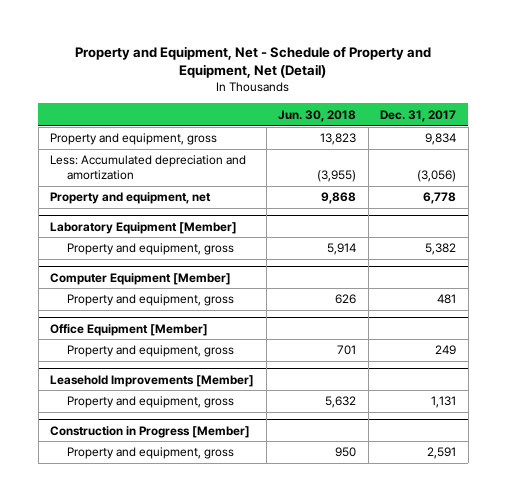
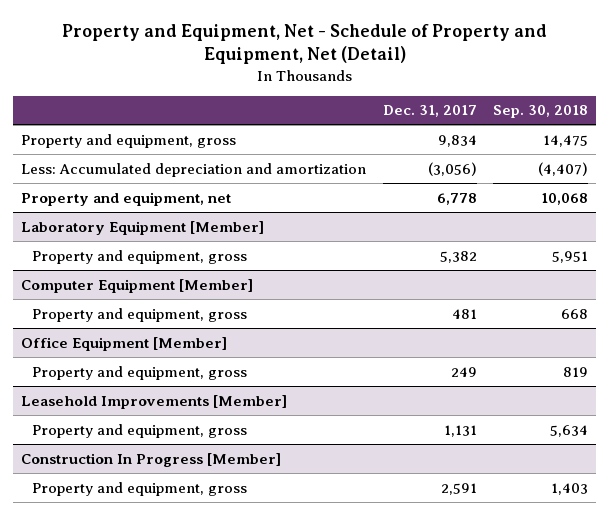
- | Jun. 30, 2018 | Dec. 31, 2017
+ | Dec. 31, 2017 | Sep. 30, 2018
- Construction in Progress [Member]
+ Construction In Progress [Member]

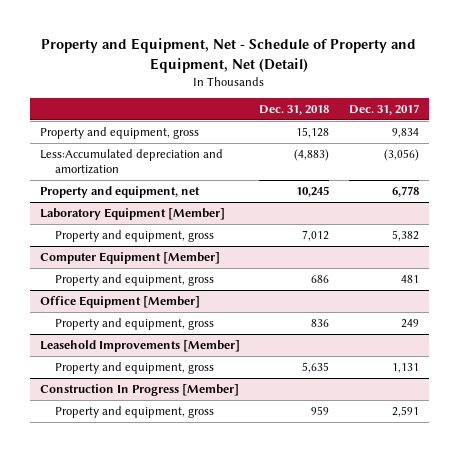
- | Dec. 31, 2017 | Sep. 30, 2018
+ | Dec. 31, 2018 | Dec. 31, 2017
- Less: Accumulated depreciation and amortization | (3,056) | (4,407)
+ Less:Accumulated depreciation and amortization | (4,883) | (3,056)

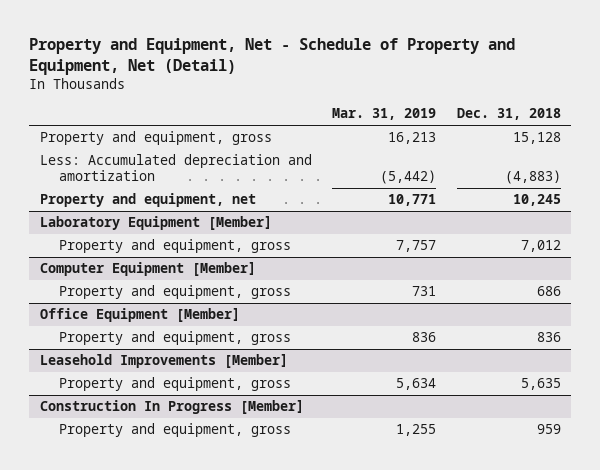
- | Dec. 31, 2018 | Dec. 31, 2017
+ | Mar. 31, 2019 | Dec. 31, 2018
- Less:Accumulated depreciation and amortization | (4,883) | (3,056)
+ Less: Accumulated depreciation and amortization | (5,442) | (4,883)

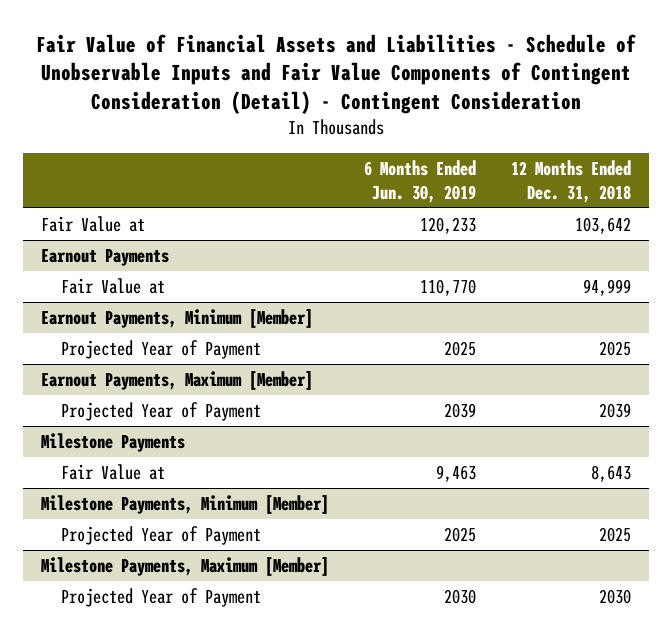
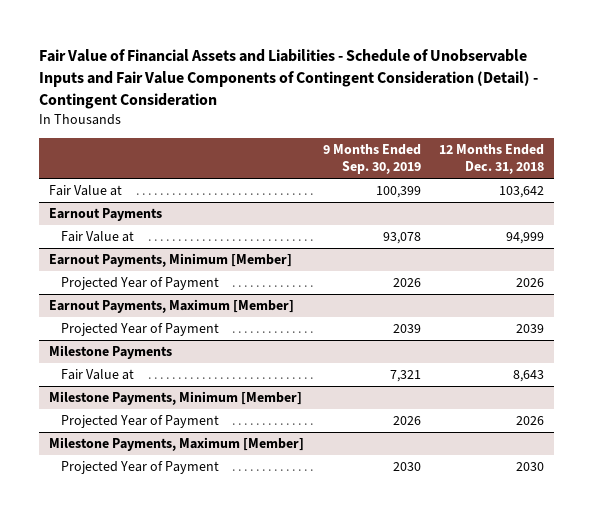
- | 6 Months Ended Jun. 30, 2019 | 12 Months Ended Dec. 31, 2018
+ | 9 Months Ended Sep. 30, 2019 | 12 Months Ended Dec. 31, 2018
@ Earnout Payments, Minimum [Member]
- Projected Year of Payment | 2025 | 2025
+ Projected Year of Payment | 2026 | 2026
@ Milestone Payments, Minimum [Member]
- Projected Year of Payment | 2025 | 2025
+ Projected Year of Payment | 2026 | 2026

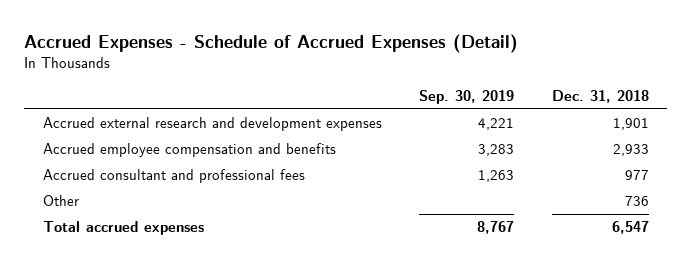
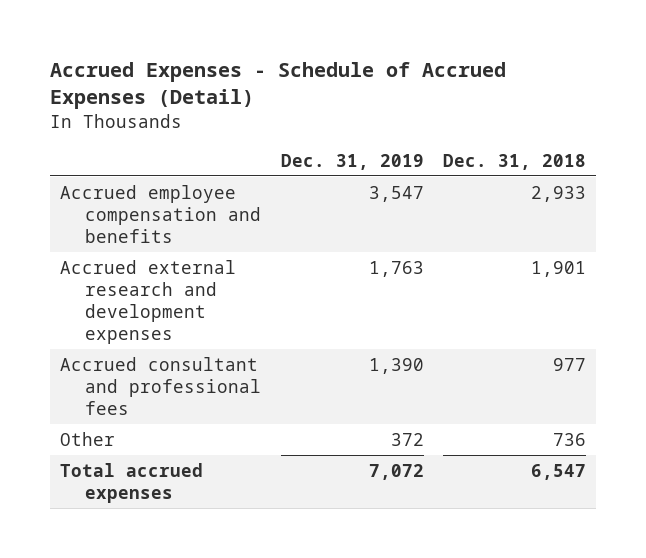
- | Sep. 30, 2019 | Dec. 31, 2018
+ | Dec. 31, 2019 | Dec. 31, 2018
moved down: Accrued external research and development expenses | 1,763 | 1,901

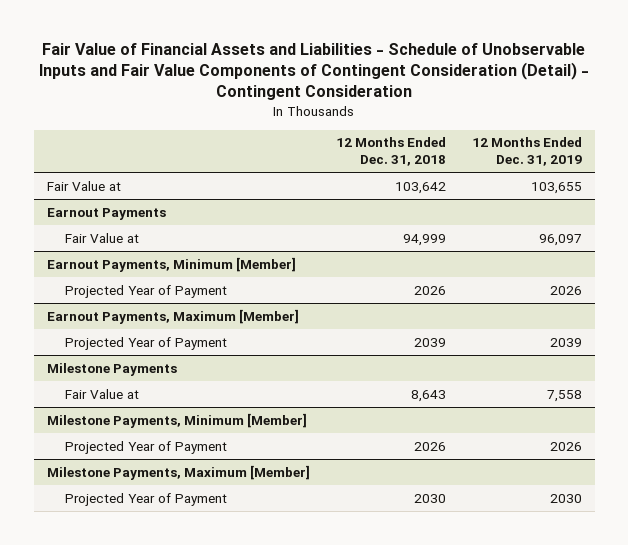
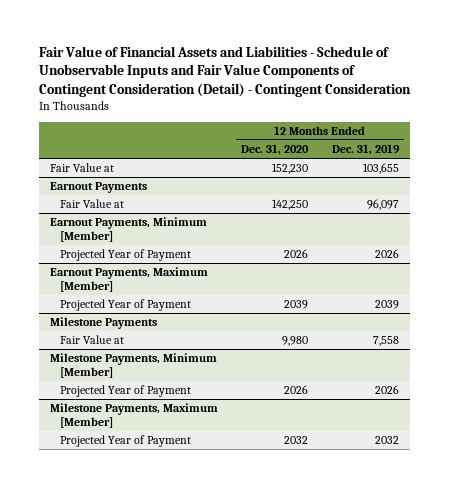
- | 12 Months Ended Dec. 31, 2018 | 12 Months Ended Dec. 31, 2019
+ | 12 Months Ended Dec. 31, 2020 | 12 Months Ended Dec. 31, 2019
@ Milestone Payments, Maximum [Member]
- Projected Year of Payment | 2030 | 2030
+ Projected Year of Payment | 2032 | 2032

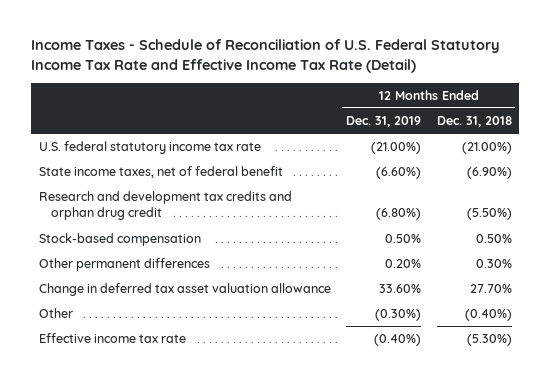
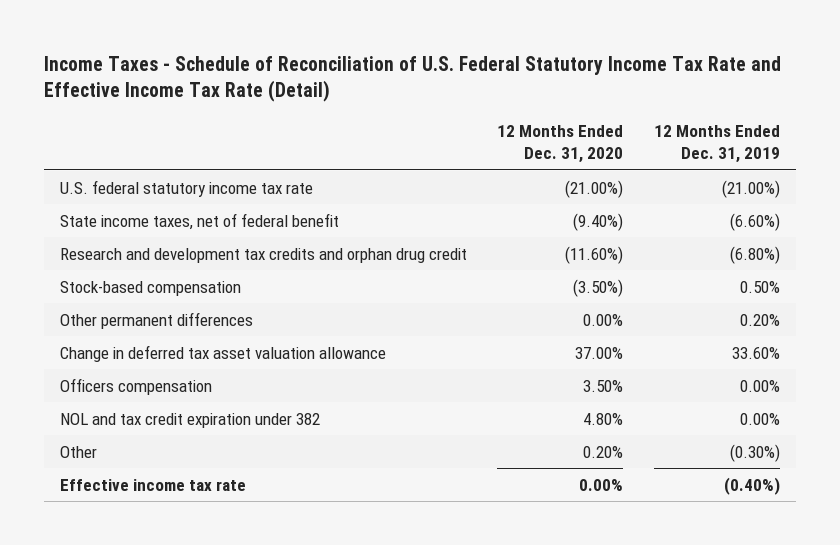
- | 12 Months Ended Dec. 31, 2019 | 12 Months Ended Dec. 31, 2018
+ | 12 Months Ended Dec. 31, 2020 | 12 Months Ended Dec. 31, 2019
+ Officers compensation | 3.50% | 0.00%
+ NOL and tax credit expiration under 382 | 4.80% | 0.00%

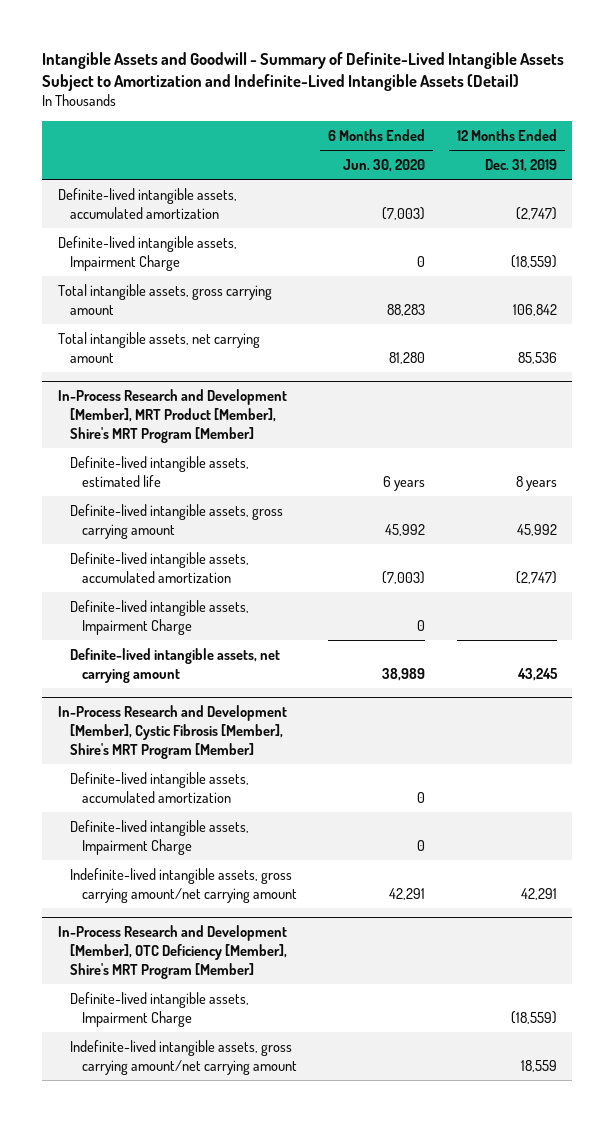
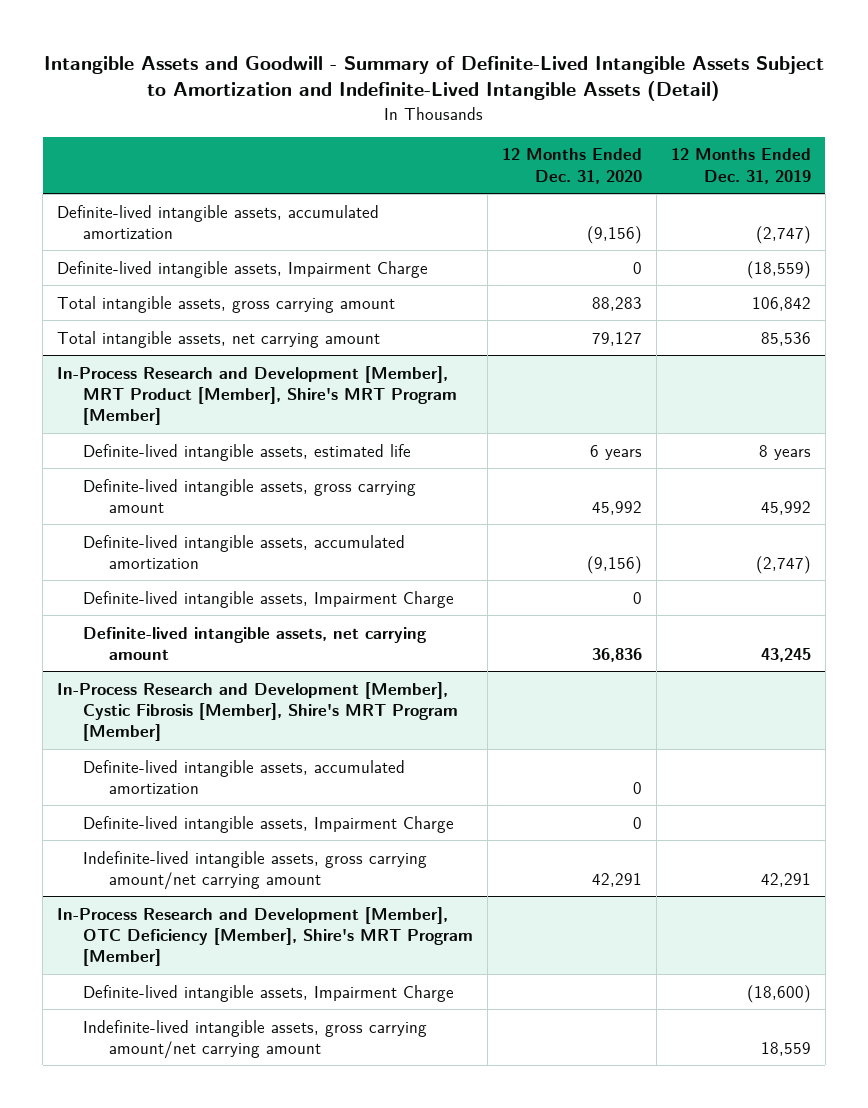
- | 6 Months Ended Jun. 30, 2020 | 12 Months Ended Dec. 31, 2019
+ | 12 Months Ended Dec. 31, 2020 | 12 Months Ended Dec. 31, 2019
@ In-Process Research and Development [Member], OTC Deficiency [Member], Shire's MRT Program [Member]
- Definite-lived intangible assets, Impairment Charge | | (18,559)
+ Definite-lived intangible assets, Impairment Charge | | (18,600)

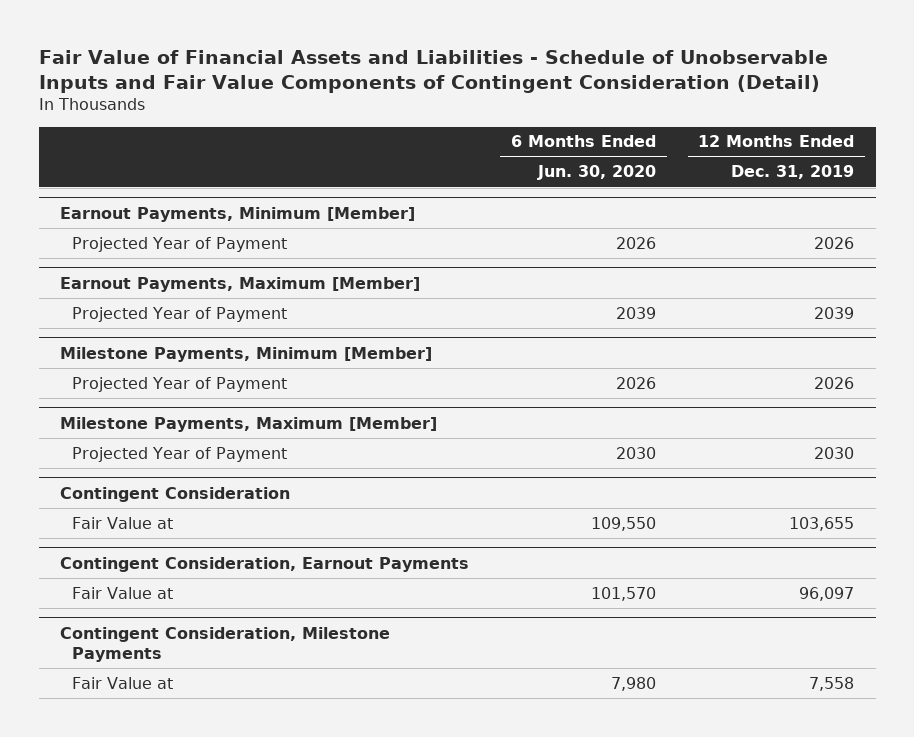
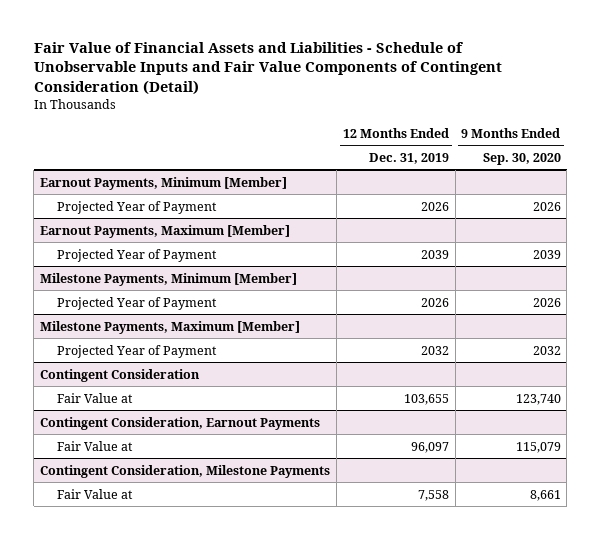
- | 6 Months Ended Jun. 30, 2020 | 12 Months Ended Dec. 31, 2019
+ | 12 Months Ended Dec. 31, 2019 | 9 Months Ended Sep. 30, 2020
@ Milestone Payments, Maximum [Member]
- Projected Year of Payment | 2030 | 2030
+ Projected Year of Payment | 2032 | 2032

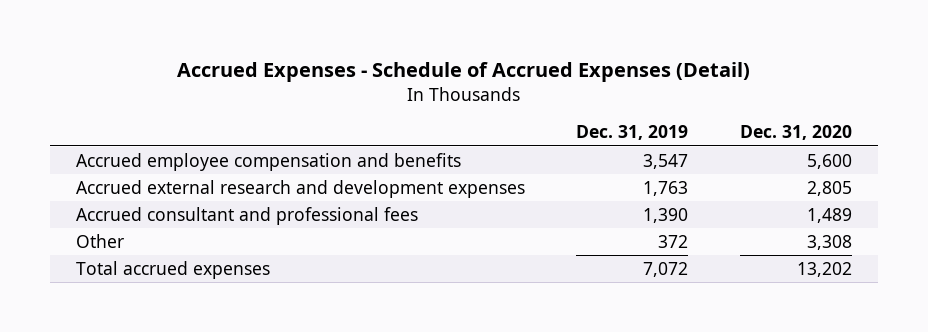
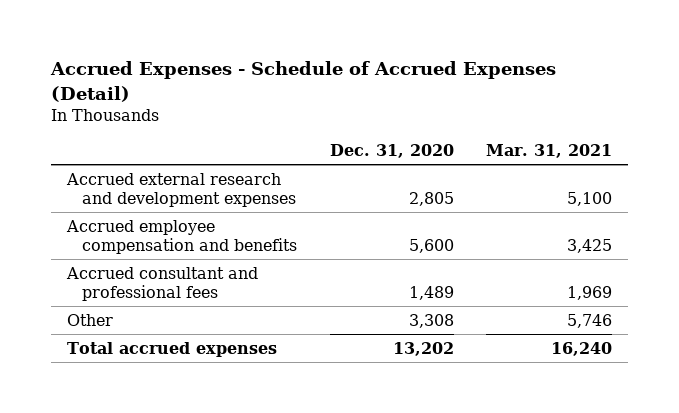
- | Dec. 31, 2019 | Dec. 31, 2020
+ | Dec. 31, 2020 | Mar. 31, 2021
moved down: Accrued employee compensation and benefits | 5,600 | 3,425

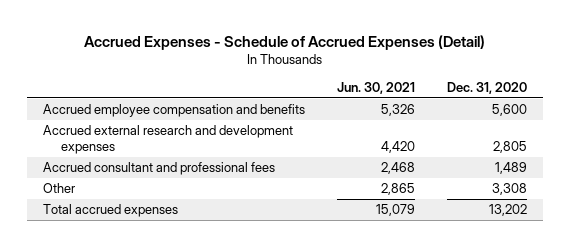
- | Dec. 31, 2020 | Mar. 31, 2021
+ | Jun. 30, 2021 | Dec. 31, 2020
moved down: Accrued external research and development expenses | 4,420 | 2,805

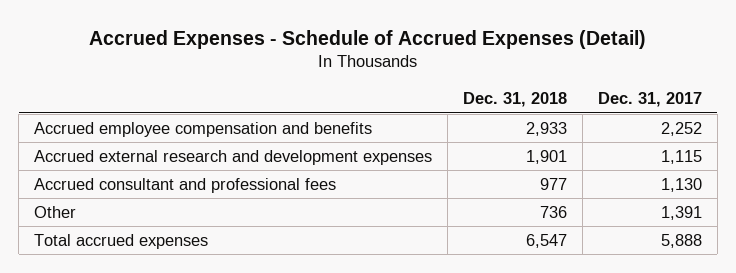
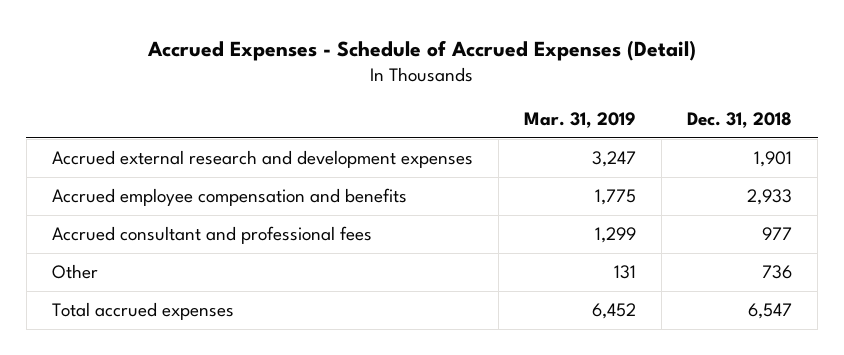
- | Dec. 31, 2018 | Dec. 31, 2017
+ | Mar. 31, 2019 | Dec. 31, 2018
moved down: Accrued employee compensation and benefits | 1,775 | 2,933

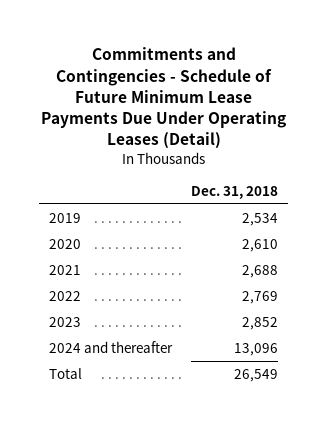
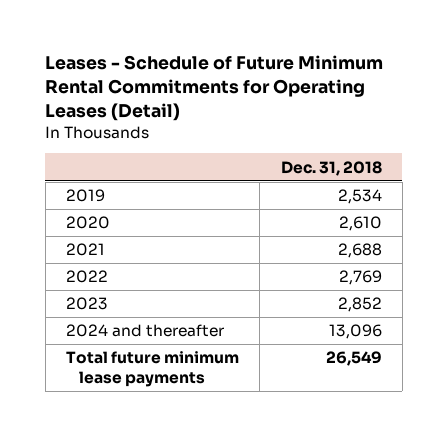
- Commitments and Contingencies - Schedule of Future Minimum Lease Payments Due Under Operating Leases (Detail)
+ Leases - Schedule of Future Minimum Rental Commitments for Operating Leases (Detail)
- Total | 26,549
+ Total future minimum lease payments | 26,549

